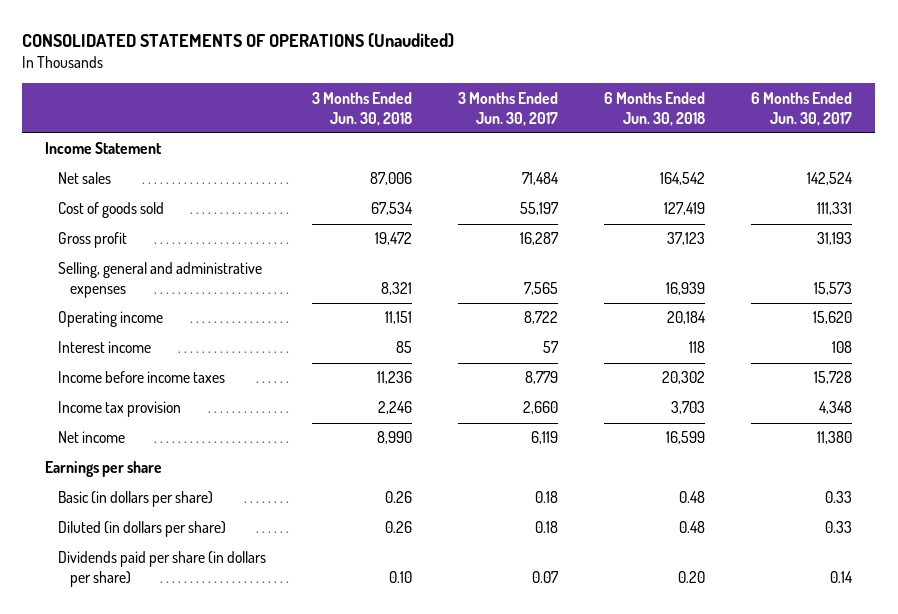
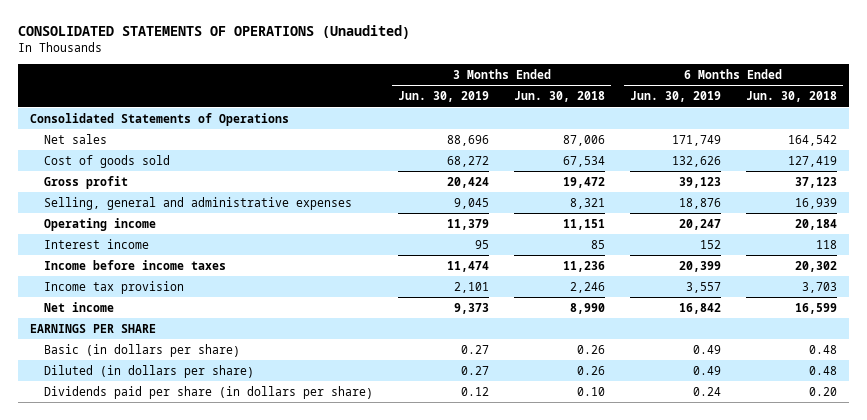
- | 3 Months Ended Jun. 30, 2018 | 3 Months Ended Jun. 30, 2017 | 6 Months Ended Jun. 30, 2018 | 6 Months Ended Jun. 30, 2017
+ | 3 Months Ended Jun. 30, 2019 | 3 Months Ended Jun. 30, 2018 | 6 Months Ended Jun. 30, 2019 | 6 Months Ended Jun. 30, 2018
- Income Statement
+ Consolidated Statements of Operations
- Earnings per share
+ EARNINGS PER SHARE

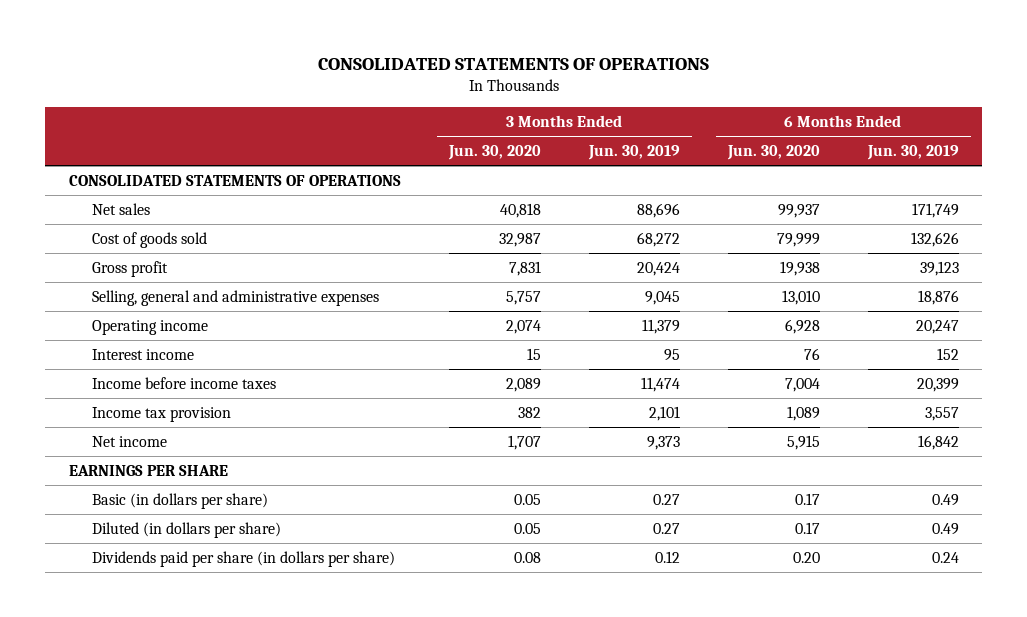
- CONSOLIDATED STATEMENTS OF OPERATIONS (Unaudited)
+ CONSOLIDATED STATEMENTS OF OPERATIONS
- | 3 Months Ended Jun. 30, 2019 | 3 Months Ended Jun. 30, 2018 | 6 Months Ended Jun. 30, 2019 | 6 Months Ended Jun. 30, 2018
+ | 3 Months Ended Jun. 30, 2020 | 3 Months Ended Jun. 30, 2019 | 6 Months Ended Jun. 30, 2020 | 6 Months Ended Jun. 30, 2019
- Consolidated Statements of Operations
+ CONSOLIDATED STATEMENTS OF OPERATIONS

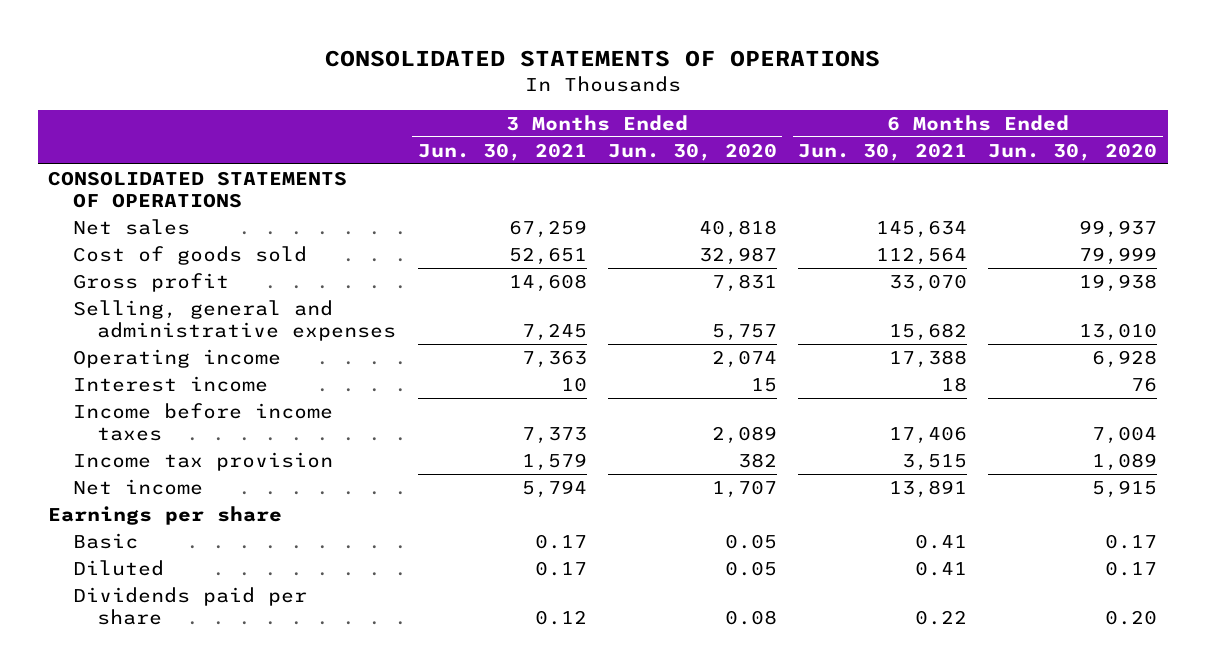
- | 3 Months Ended Jun. 30, 2020 | 3 Months Ended Jun. 30, 2019 | 6 Months Ended Jun. 30, 2020 | 6 Months Ended Jun. 30, 2019
+ | 3 Months Ended Jun. 30, 2021 | 3 Months Ended Jun. 30, 2020 | 6 Months Ended Jun. 30, 2021 | 6 Months Ended Jun. 30, 2020
- EARNINGS PER SHARE
- Basic (in dollars per share) | 0.05 | 0.27 | 0.17 | 0.49
- Diluted (in dollars per share) | 0.05 | 0.27 | 0.17 | 0.49
- Dividends paid per share (in dollars per share) | 0.08 | 0.12 | 0.20 | 0.24
+ Earnings per share
+ Basic | 0.17 | 0.05 | 0.41 | 0.17
+ Diluted | 0.17 | 0.05 | 0.41 | 0.17
+ Dividends paid per share | 0.12 | 0.08 | 0.22 | 0.20

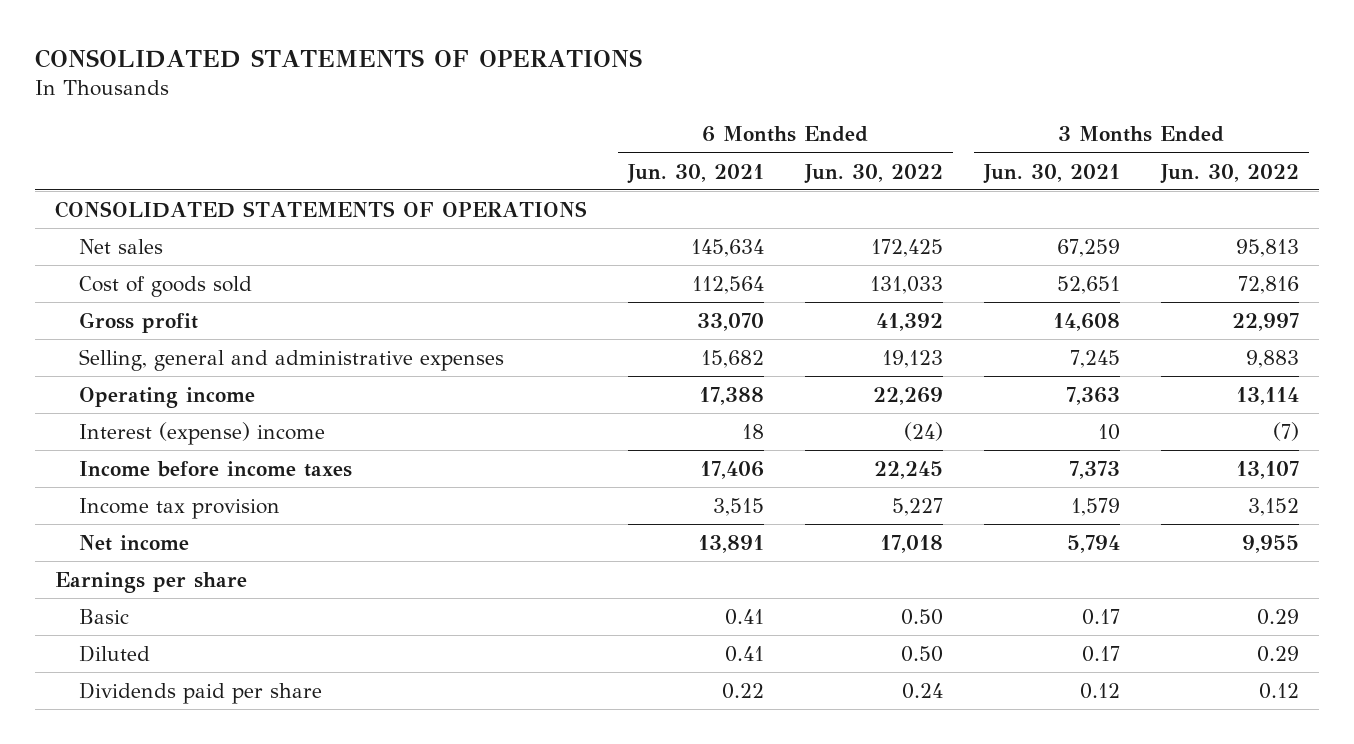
- | 3 Months Ended Jun. 30, 2021 | 3 Months Ended Jun. 30, 2020 | 6 Months Ended Jun. 30, 2021 | 6 Months Ended Jun. 30, 2020
+ | 6 Months Ended Jun. 30, 2021 | 6 Months Ended Jun. 30, 2022 | 3 Months Ended Jun. 30, 2021 | 3 Months Ended Jun. 30, 2022
- Interest income | 10 | 15 | 18 | 76
+ Interest (expense) income | 18 | (24) | 10 | (7)

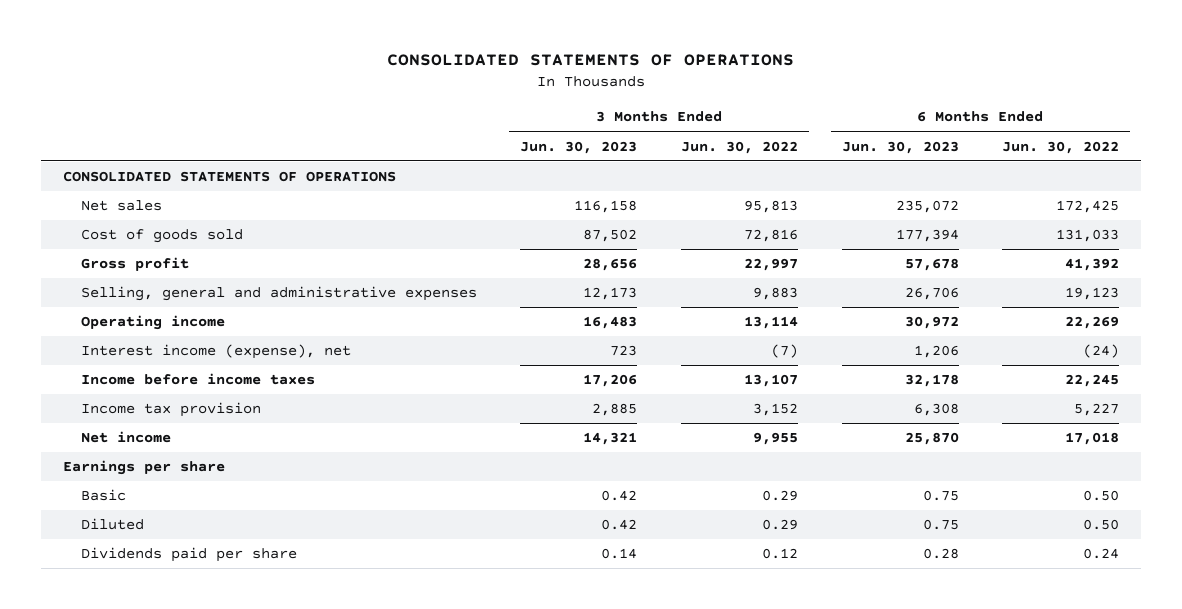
- | 6 Months Ended Jun. 30, 2021 | 6 Months Ended Jun. 30, 2022 | 3 Months Ended Jun. 30, 2021 | 3 Months Ended Jun. 30, 2022
+ | 3 Months Ended Jun. 30, 2023 | 3 Months Ended Jun. 30, 2022 | 6 Months Ended Jun. 30, 2023 | 6 Months Ended Jun. 30, 2022
- Interest (expense) income | 18 | (24) | 10 | (7)
+ Interest income (expense), net | 723 | (7) | 1,206 | (24)

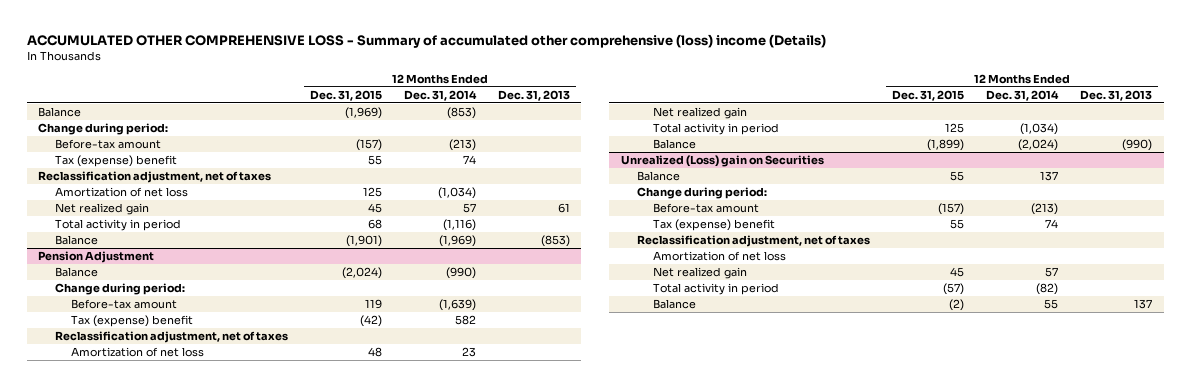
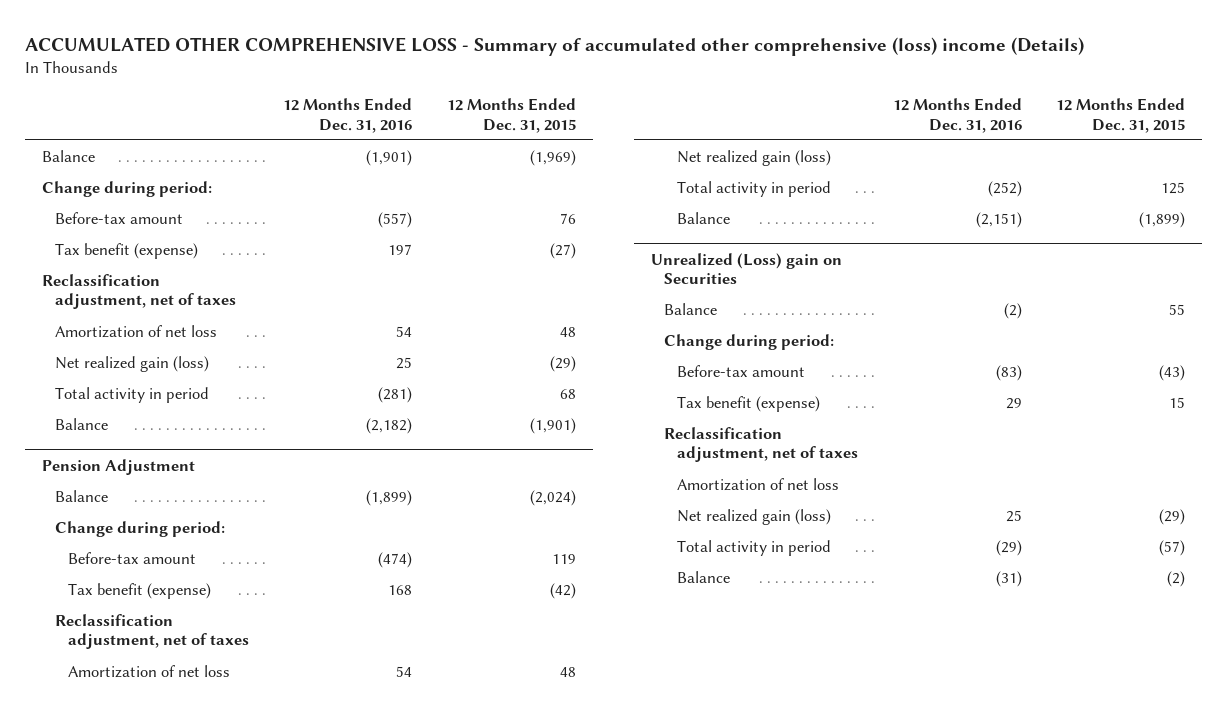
- | 12 Months Ended Dec. 31, 2015 | 12 Months Ended Dec. 31, 2014 | 12 Months Ended Dec. 31, 2013
+ | 12 Months Ended Dec. 31, 2016 | 12 Months Ended Dec. 31, 2015
- Before-tax amount | (157) | (213) |
- Tax (expense) benefit | 55 | 74 |
+ Before-tax amount | (557) | 76
+ Tax benefit (expense) | 197 | (27)
- Amortization of net loss | 125 | (1,034) |
- Net realized gain | 45 | 57 | 61
+ Amortization of net loss | 54 | 48
+ Net realized gain (loss) | 25 | (29)
@ Pension Adjustment
- Tax (expense) benefit | (42) | 582 |
+ Tax benefit (expense) | 168 | (42)
- Net realized gain
+ Net realized gain (loss)
@ Unrealized (Loss) gain on Securities
- Before-tax amount | (157) | (213) |
- Tax (expense) benefit | 55 | 74 |
+ Before-tax amount | (83) | (43)
+ Tax benefit (expense) | 29 | 15
- Net realized gain | 45 | 57 |
+ Net realized gain (loss) | 25 | (29)

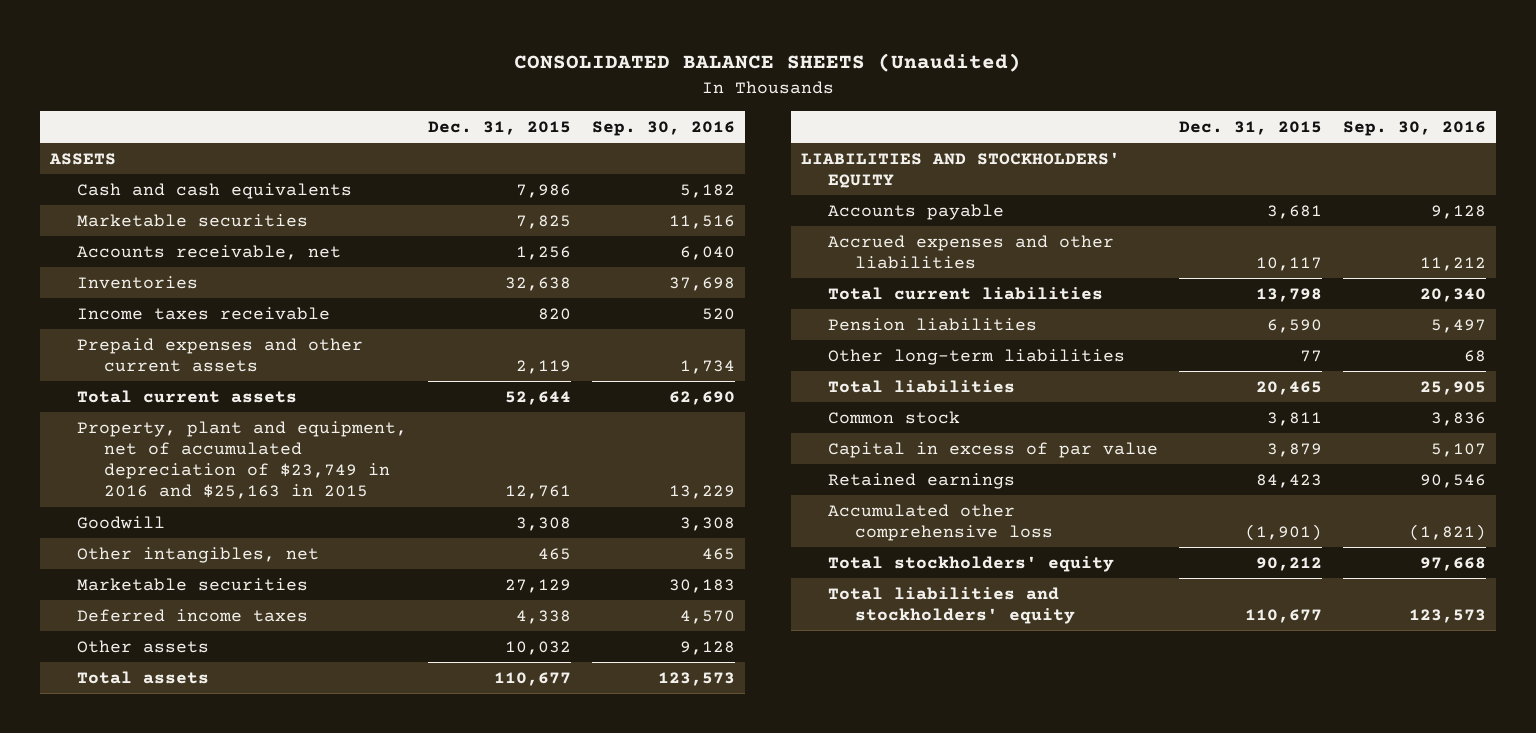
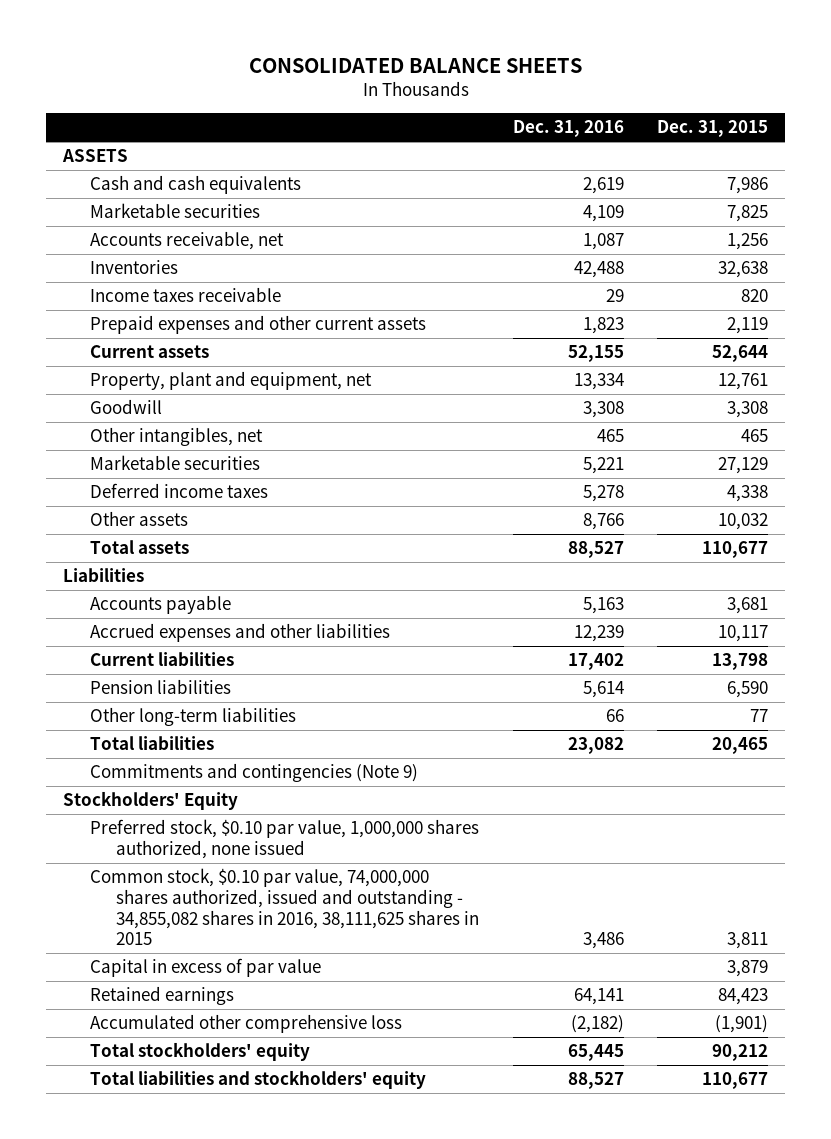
- CONSOLIDATED BALANCE SHEETS (Unaudited)
+ CONSOLIDATED BALANCE SHEETS
- | Dec. 31, 2015 | Sep. 30, 2016
+ | Dec. 31, 2016 | Dec. 31, 2015
- Total current assets | 52,644 | 62,690
- Property, plant and equipment, net of accumulated depreciation of $23,749 in 2016 and $25,163 in 2015 | 12,761 | 13,229
+ Current assets | 52,155 | 52,644
+ Property, plant and equipment, net | 13,334 | 12,761
- LIABILITIES AND STOCKHOLDERS' EQUITY
+ Liabilities
- Total current liabilities | 13,798 | 20,340
+ Current liabilities | 17,402 | 13,798
- Common stock | 3,811 | 3,836
+ Commitments and contingencies (Note 9)
+ Stockholders' Equity
+ Preferred stock, $0.10 par value, 1,000,000 shares authorized, none issued
+ Common stock, $0.10 par value, 74,000,000 shares authorized, issued and outstanding - 34,855,082 shares in 2016, 38,111,625 shares in 2015 | 3,486 | 3,811

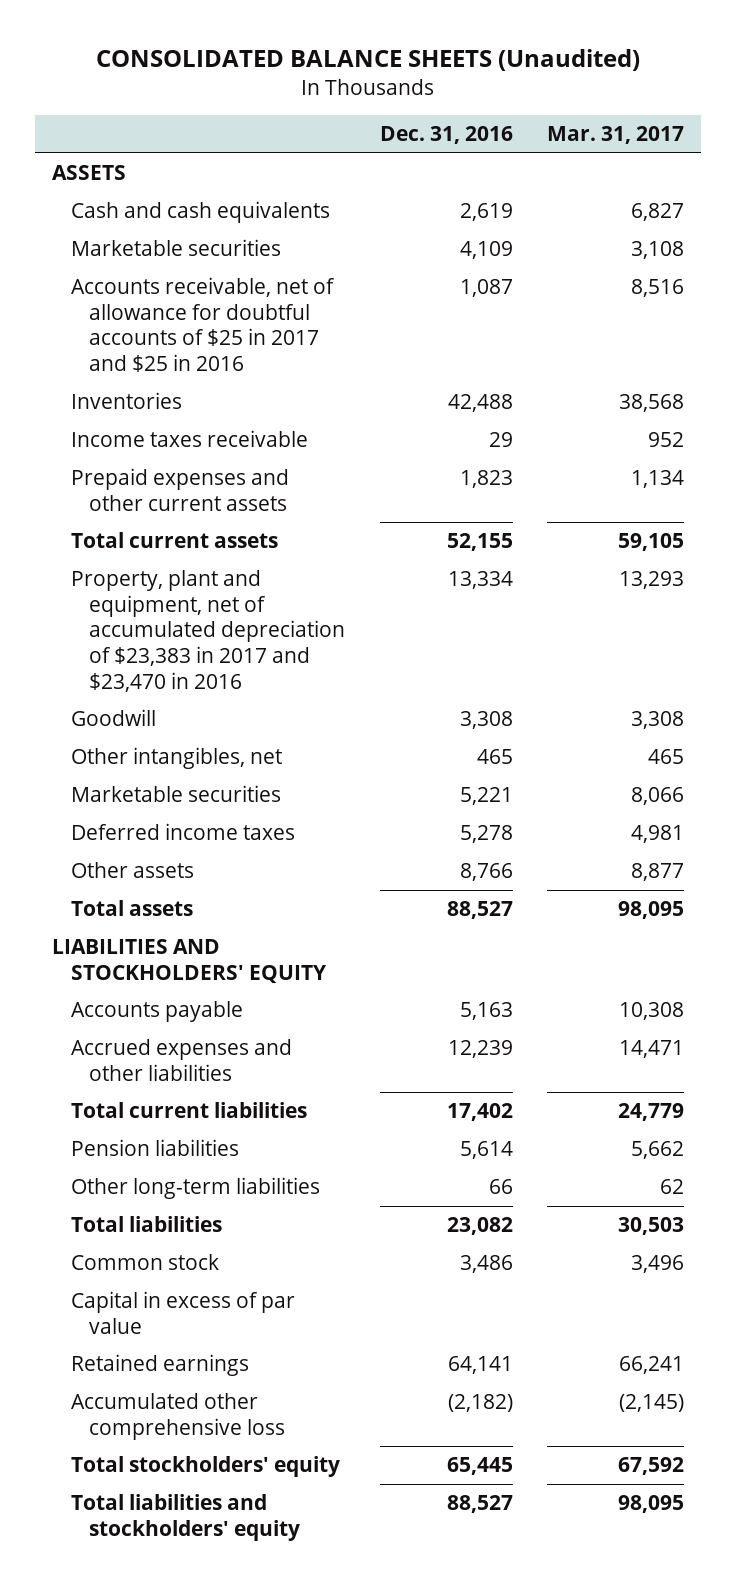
- CONSOLIDATED BALANCE SHEETS
+ CONSOLIDATED BALANCE SHEETS (Unaudited)
- | Dec. 31, 2016 | Dec. 31, 2015
+ | Dec. 31, 2016 | Mar. 31, 2017
- Accounts receivable, net | 1,087 | 1,256
+ Accounts receivable, net of allowance for doubtful accounts of $25 in 2017 and $25 in 2016 | 1,087 | 8,516
- Current assets | 52,155 | 52,644
- Property, plant and equipment, net | 13,334 | 12,761
+ Total current assets | 52,155 | 59,105
+ Property, plant and equipment, net of accumulated depreciation of $23,383 in 2017 and $23,470 in 2016 | 13,334 | 13,293
- Liabilities
+ LIABILITIES AND STOCKHOLDERS' EQUITY
- Current liabilities | 17,402 | 13,798
+ Total current liabilities | 17,402 | 24,779
- Commitments and contingencies (Note 9)
- Stockholders' Equity
- Preferred stock, $0.10 par value, 1,000,000 shares authorized, none issued
- Common stock, $0.10 par value, 74,000,000 shares authorized, issued and outstanding - 34,855,082 shares in 2016, 38,111,625 shares in 2015 | 3,486 | 3,811
+ Common stock | 3,486 | 3,496

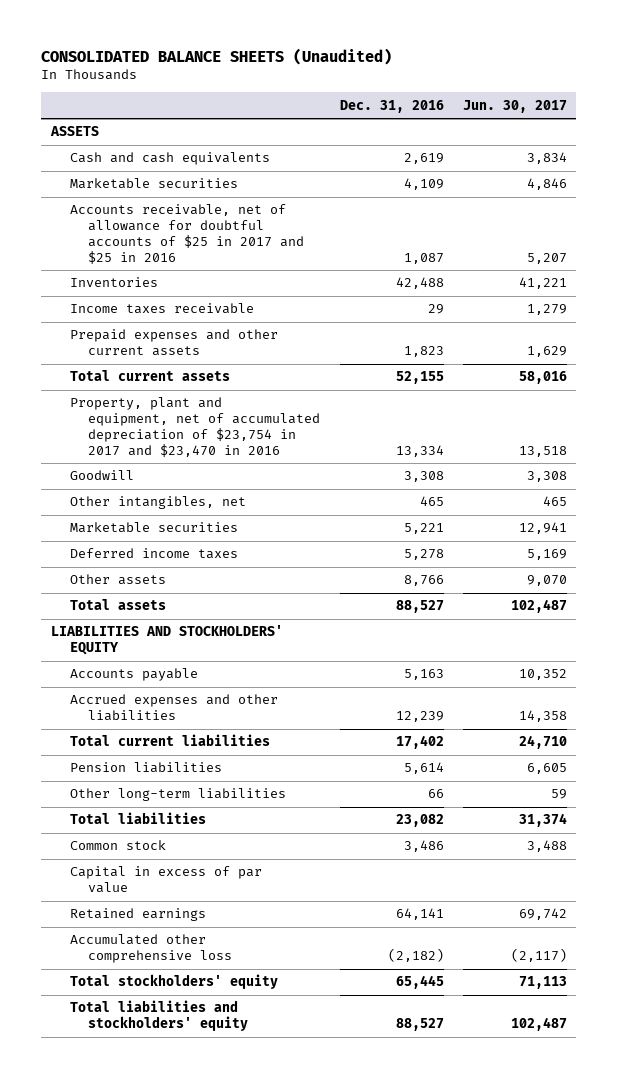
- | Dec. 31, 2016 | Mar. 31, 2017
+ | Dec. 31, 2016 | Jun. 30, 2017
- Property, plant and equipment, net of accumulated depreciation of $23,383 in 2017 and $23,470 in 2016 | 13,334 | 13,293
+ Property, plant and equipment, net of accumulated depreciation of $23,754 in 2017 and $23,470 in 2016 | 13,334 | 13,518

